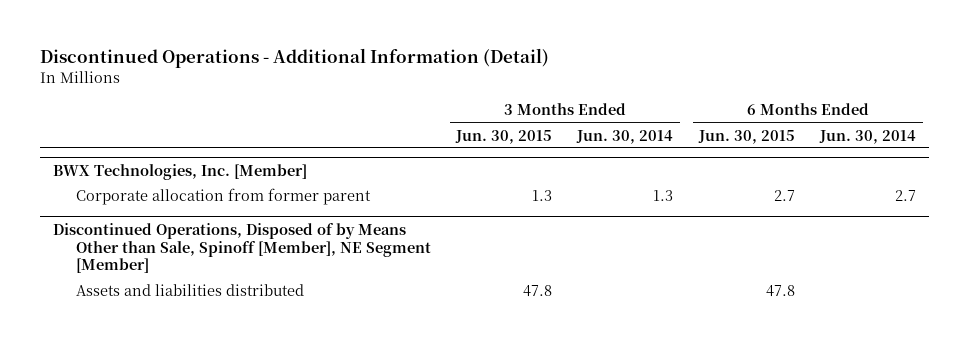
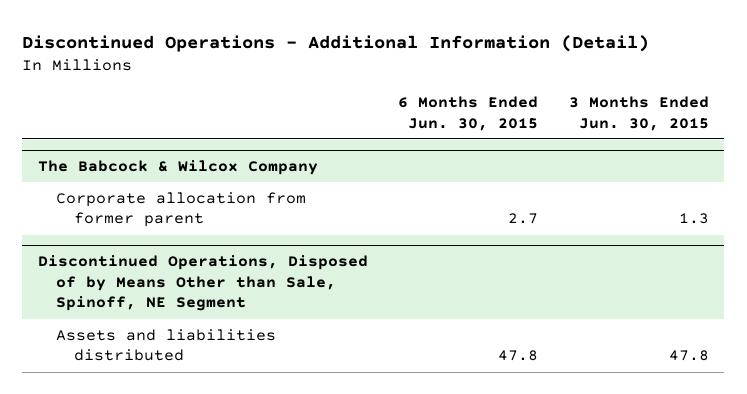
- | 3 Months Ended Jun. 30, 2015 | 3 Months Ended Jun. 30, 2014 | 6 Months Ended Jun. 30, 2015 | 6 Months Ended Jun. 30, 2014
+ | 6 Months Ended Jun. 30, 2015 | 3 Months Ended Jun. 30, 2015
- BWX Technologies, Inc. [Member]
+ The Babcock & Wilcox Company
- Discontinued Operations, Disposed of by Means Other than Sale, Spinoff [Member], NE Segment [Member]
+ Discontinued Operations, Disposed of by Means Other than Sale, Spinoff, NE Segment

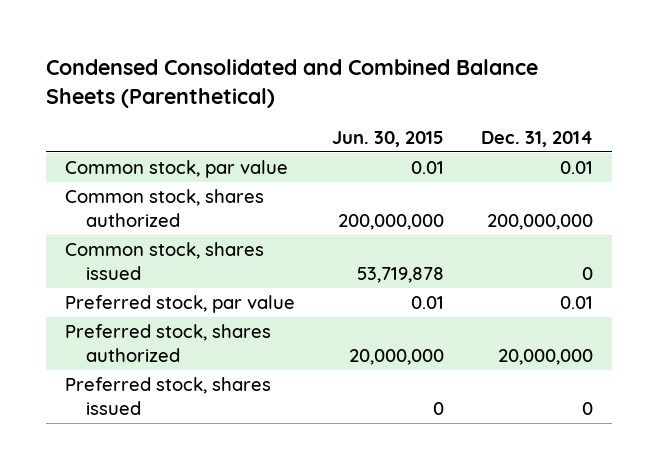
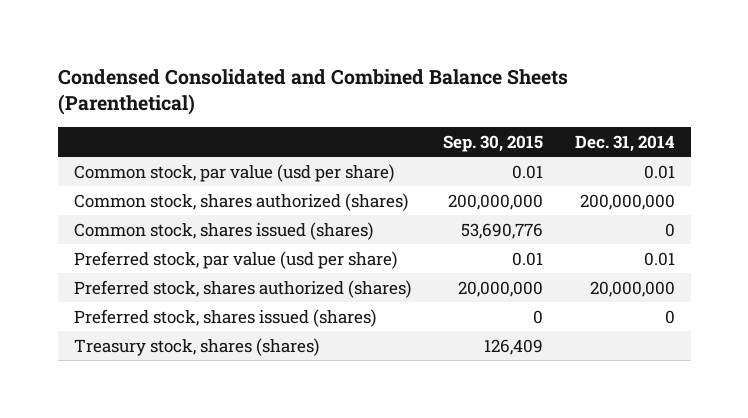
- | Jun. 30, 2015 | Dec. 31, 2014
+ | Sep. 30, 2015 | Dec. 31, 2014
- Common stock, par value | 0.01 | 0.01
- Common stock, shares authorized | 200,000,000 | 200,000,000
- Common stock, shares issued | 53,719,878 | 0
- Preferred stock, par value | 0.01 | 0.01
- Preferred stock, shares authorized | 20,000,000 | 20,000,000
- Preferred stock, shares issued | 0 | 0
+ Common stock, par value (usd per share) | 0.01 | 0.01
+ Common stock, shares authorized (shares) | 200,000,000 | 200,000,000
+ Common stock, shares issued (shares) | 53,690,776 | 0
+ Preferred stock, par value (usd per share) | 0.01 | 0.01
+ Preferred stock, shares authorized (shares) | 20,000,000 | 20,000,000
+ Preferred stock, shares issued (shares) | 0 | 0
+ Treasury stock, shares (shares) | 126,409 |

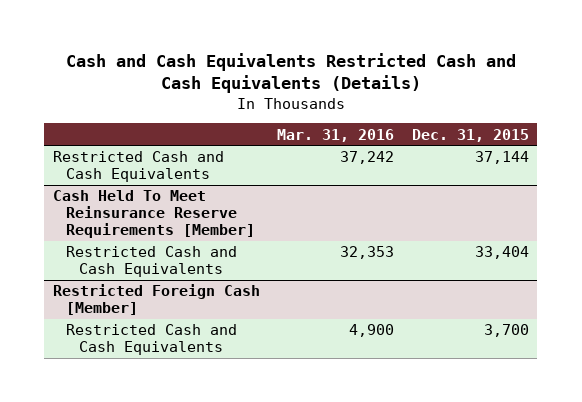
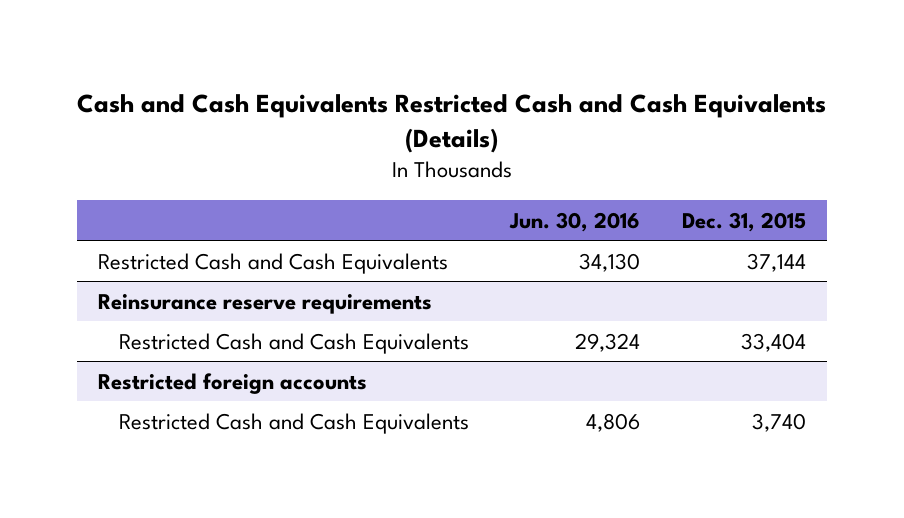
- | Mar. 31, 2016 | Dec. 31, 2015
+ | Jun. 30, 2016 | Dec. 31, 2015
- Cash Held To Meet Reinsurance Reserve Requirements [Member]
+ Reinsurance reserve requirements
- Restricted Foreign Cash [Member]
- Restricted Cash and Cash Equivalents | 4,900 | 3,700
+ Restricted foreign accounts
+ Restricted Cash and Cash Equivalents | 4,806 | 3,740

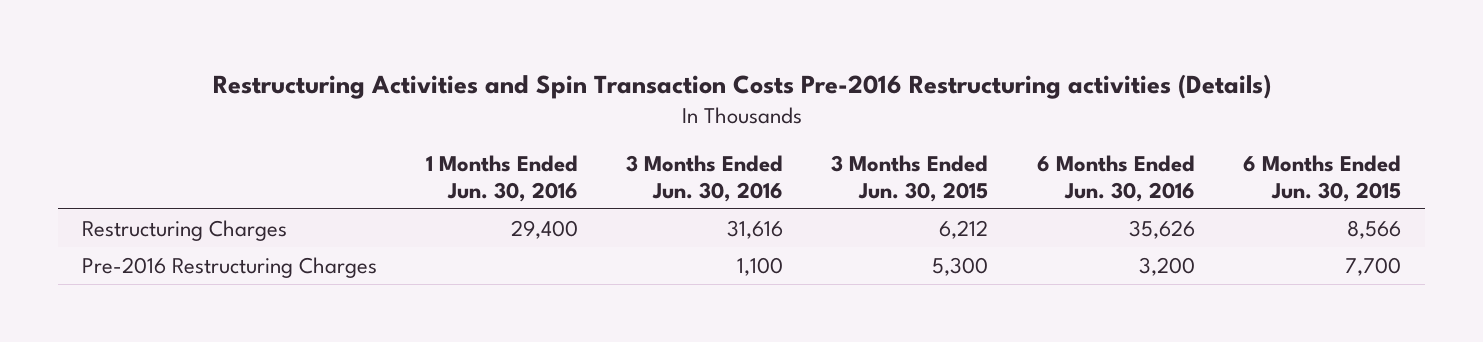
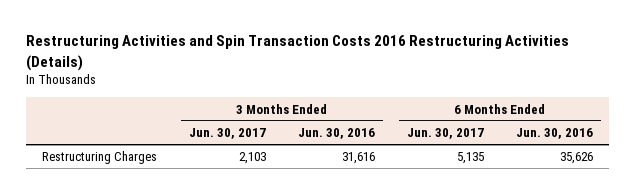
- Restructuring Activities and Spin Transaction Costs Pre-2016 Restructuring activities (Details)
+ Restructuring Activities and Spin Transaction Costs 2016 Restructuring Activities (Details)
- | 1 Months Ended Jun. 30, 2016 | 3 Months Ended Jun. 30, 2016 | 3 Months Ended Jun. 30, 2015 | 6 Months Ended Jun. 30, 2016 | 6 Months Ended Jun. 30, 2015
+ | 3 Months Ended Jun. 30, 2017 | 3 Months Ended Jun. 30, 2016 | 6 Months Ended Jun. 30, 2017 | 6 Months Ended Jun. 30, 2016
- Pre-2016 Restructuring Charges | | 1,100 | 5,300 | 3,200 | 7,700

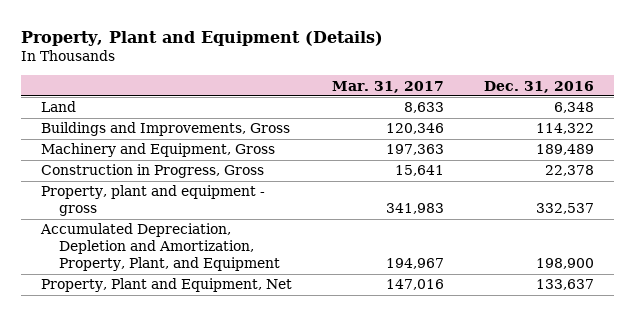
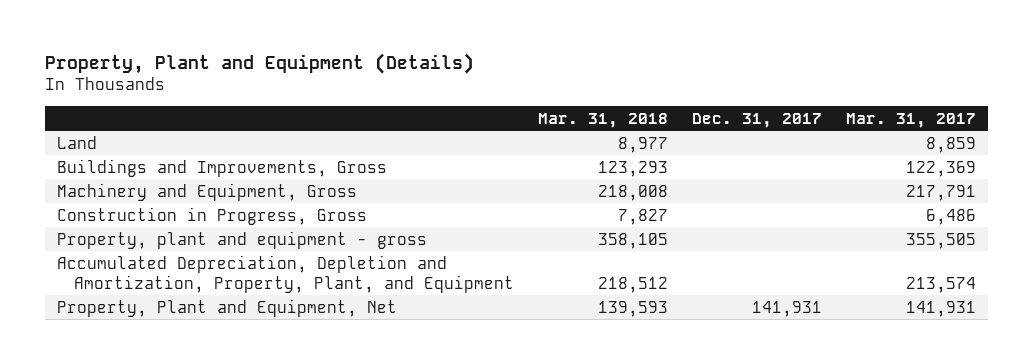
- | Mar. 31, 2017 | Dec. 31, 2016
+ | Mar. 31, 2018 | Dec. 31, 2017 | Mar. 31, 2017
- Land | 8,633 | 6,348
- Buildings and Improvements, Gross | 120,346 | 114,322
- Machinery and Equipment, Gross | 197,363 | 189,489
- Construction in Progress, Gross | 15,641 | 22,378
- Property, plant and equipment - gross | 341,983 | 332,537
- Accumulated Depreciation, Depletion and Amortization, Property, Plant, and Equipment | 194,967 | 198,900
- Property, Plant and Equipment, Net | 147,016 | 133,637
+ Land | 8,977 | | 8,859
+ Buildings and Improvements, Gross | 123,293 | | 122,369
+ Machinery and Equipment, Gross | 218,008 | | 217,791
+ Construction in Progress, Gross | 7,827 | | 6,486
+ Property, plant and equipment - gross | 358,105 | | 355,505
+ Accumulated Depreciation, Depletion and Amortization, Property, Plant, and Equipment | 218,512 | | 213,574
+ Property, Plant and Equipment, Net | 139,593 | 141,931 | 141,931

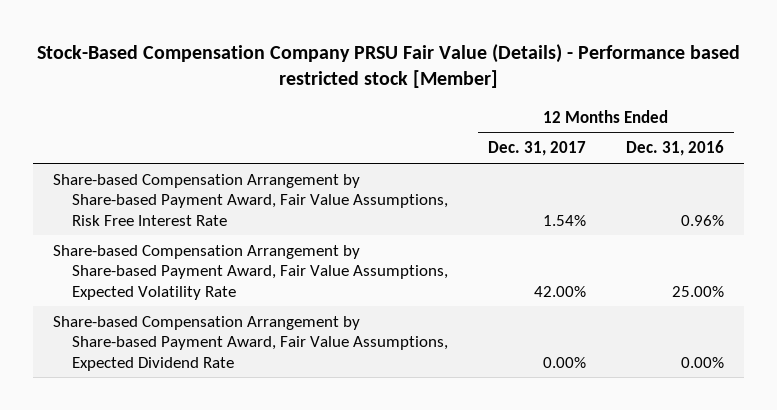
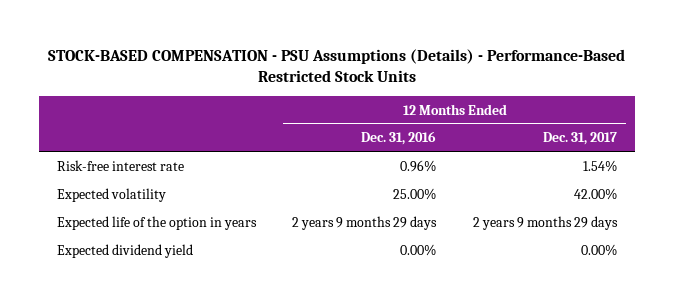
- Stock-Based Compensation Company PRSU Fair Value (Details) - Performance based restricted stock [Member]
+ STOCK-BASED COMPENSATION - PSU Assumptions (Details) - Performance-Based Restricted Stock Units
- | 12 Months Ended Dec. 31, 2017 | 12 Months Ended Dec. 31, 2016
+ | 12 Months Ended Dec. 31, 2016 | 12 Months Ended Dec. 31, 2017
- Share-based Compensation Arrangement by Share-based Payment Award, Fair Value Assumptions, Risk Free Interest Rate | 1.54% | 0.96%
- Share-based Compensation Arrangement by Share-based Payment Award, Fair Value Assumptions, Expected Volatility Rate | 42.00% | 25.00%
- Share-based Compensation Arrangement by Share-based Payment Award, Fair Value Assumptions, Expected Dividend Rate | 0.00% | 0.00%
+ Risk-free interest rate | 0.96% | 1.54%
+ Expected volatility | 25.00% | 42.00%
+ Expected life of the option in years | 2 years 9 months 29 days | 2 years 9 months 29 days
+ Expected dividend yield | 0.00% | 0.00%

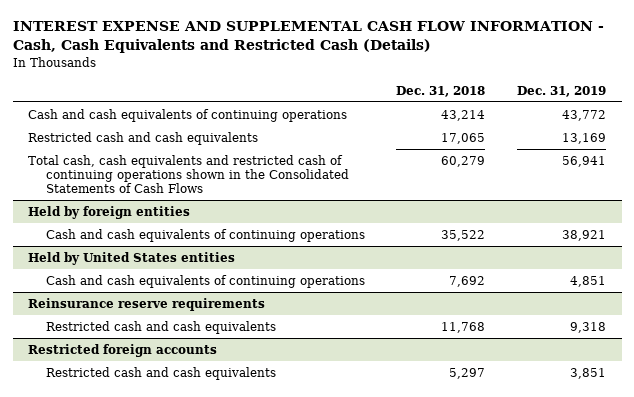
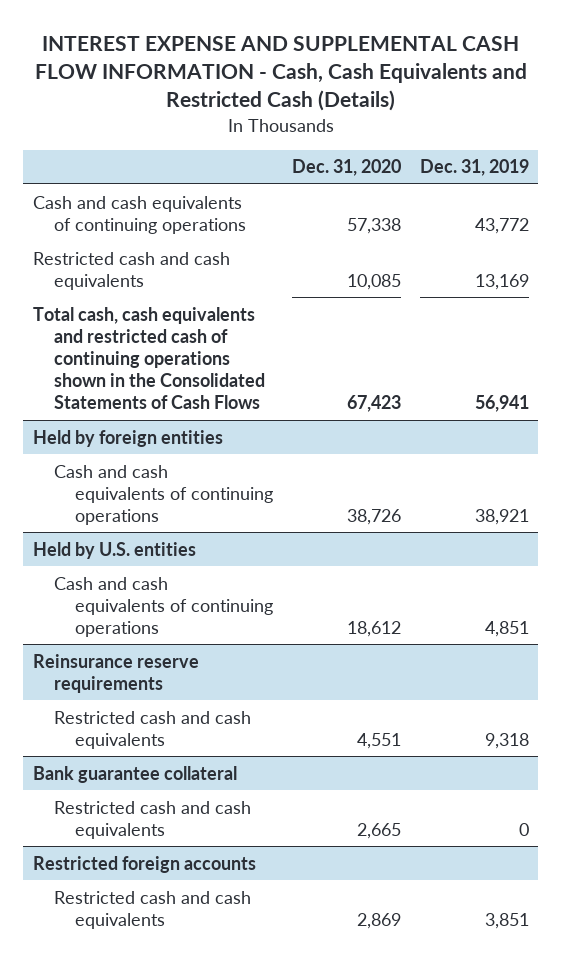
- | Dec. 31, 2018 | Dec. 31, 2019
+ | Dec. 31, 2020 | Dec. 31, 2019
- Held by United States entities
+ Held by U.S. entities
+ Bank guarantee collateral
+ Restricted cash and cash equivalents | 2,665 | 0

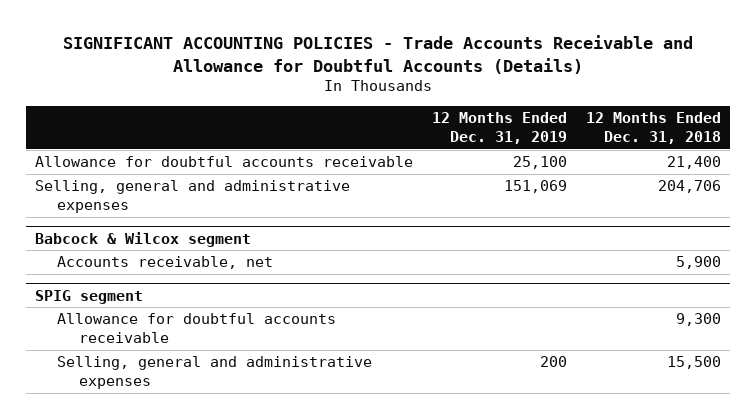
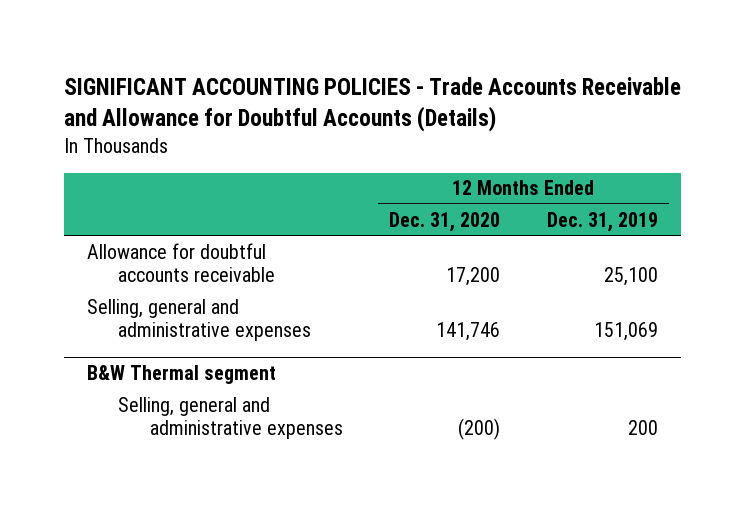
- | 12 Months Ended Dec. 31, 2019 | 12 Months Ended Dec. 31, 2018
+ | 12 Months Ended Dec. 31, 2020 | 12 Months Ended Dec. 31, 2019
- Babcock & Wilcox segment
- Accounts receivable, net | | 5,900
- SPIG segment
- Allowance for doubtful accounts receivable | | 9,300
+ B&W Thermal segment

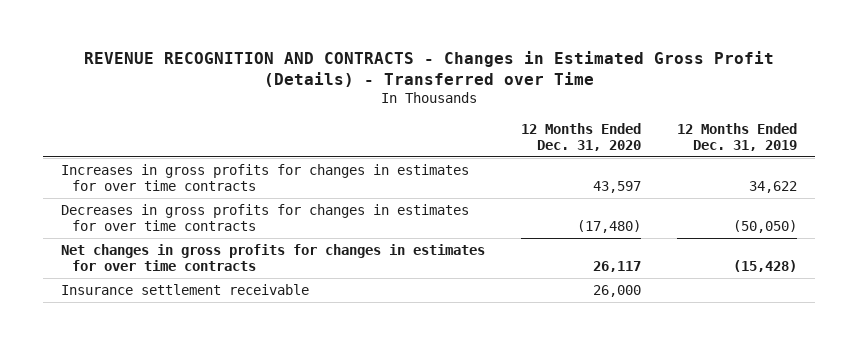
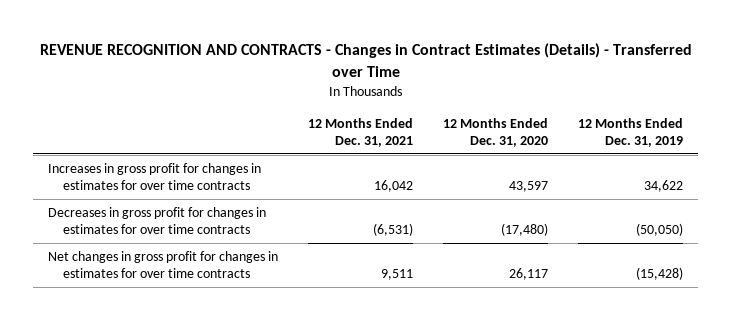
- REVENUE RECOGNITION AND CONTRACTS - Changes in Estimated Gross Profit (Details) - Transferred over Time
+ REVENUE RECOGNITION AND CONTRACTS - Changes in Contract Estimates (Details) - Transferred over Time
- | 12 Months Ended Dec. 31, 2020 | 12 Months Ended Dec. 31, 2019
+ | 12 Months Ended Dec. 31, 2021 | 12 Months Ended Dec. 31, 2020 | 12 Months Ended Dec. 31, 2019
- Increases in gross profits for changes in estimates for over time contracts | 43,597 | 34,622
- Decreases in gross profits for changes in estimates for over time contracts | (17,480) | (50,050)
- Net changes in gross profits for changes in estimates for over time contracts | 26,117 | (15,428)
- Insurance settlement receivable | 26,000 |
+ Increases in gross profit for changes in estimates for over time contracts | 16,042 | 43,597 | 34,622
+ Decreases in gross profit for changes in estimates for over time contracts | (6,531) | (17,480) | (50,050)
+ Net changes in gross profit for changes in estimates for over time contracts | 9,511 | 26,117 | (15,428)

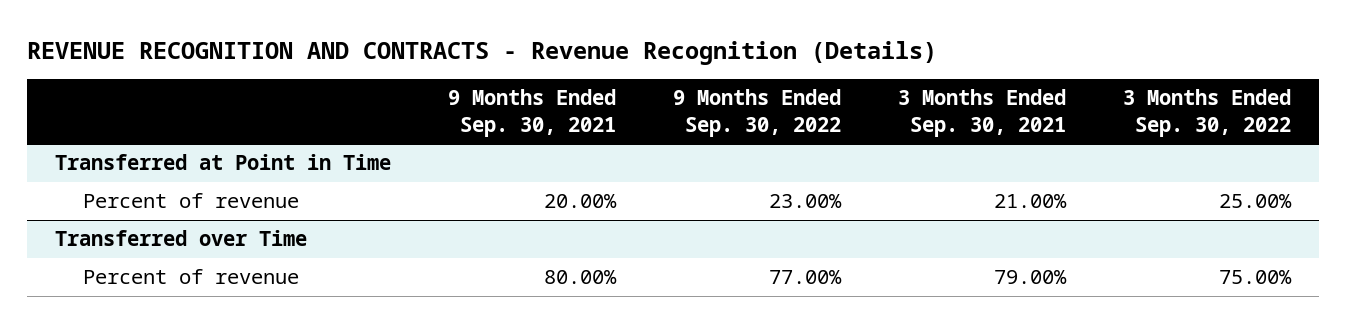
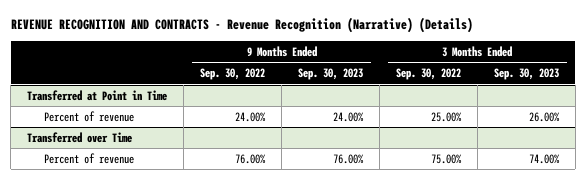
- REVENUE RECOGNITION AND CONTRACTS - Revenue Recognition (Details)
+ REVENUE RECOGNITION AND CONTRACTS - Revenue Recognition (Narrative) (Details)
- | 9 Months Ended Sep. 30, 2021 | 9 Months Ended Sep. 30, 2022 | 3 Months Ended Sep. 30, 2021 | 3 Months Ended Sep. 30, 2022
+ | 9 Months Ended Sep. 30, 2022 | 9 Months Ended Sep. 30, 2023 | 3 Months Ended Sep. 30, 2022 | 3 Months Ended Sep. 30, 2023
@ Transferred at Point in Time
- Percent of revenue | 20.00% | 23.00% | 21.00% | 25.00%
+ Percent of revenue | 24.00% | 24.00% | 25.00% | 26.00%
@ Transferred over Time
- Percent of revenue | 80.00% | 77.00% | 79.00% | 75.00%
+ Percent of revenue | 76.00% | 76.00% | 75.00% | 74.00%

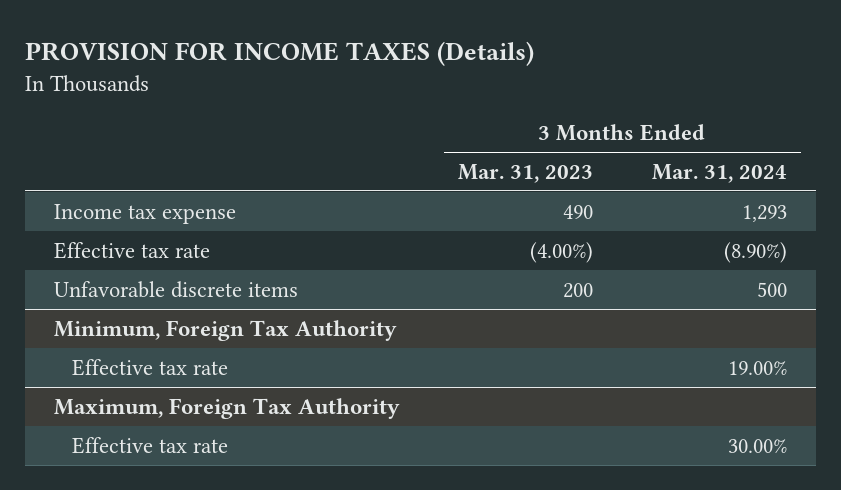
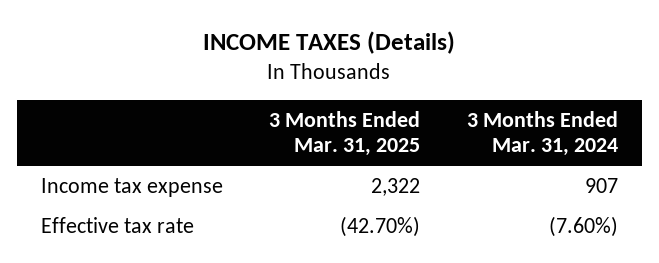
- PROVISION FOR INCOME TAXES (Details)
+ INCOME TAXES (Details)
- | 3 Months Ended Mar. 31, 2023 | 3 Months Ended Mar. 31, 2024
+ | 3 Months Ended Mar. 31, 2025 | 3 Months Ended Mar. 31, 2024
- Income tax expense | 490 | 1,293
- Effective tax rate | (4.00%) | (8.90%)
- Unfavorable discrete items | 200 | 500
- Minimum, Foreign Tax Authority
- Effective tax rate | | 19.00%
- Maximum, Foreign Tax Authority
- Effective tax rate | | 30.00%
+ Income tax expense | 2,322 | 907
+ Effective tax rate | (42.70%) | (7.60%)

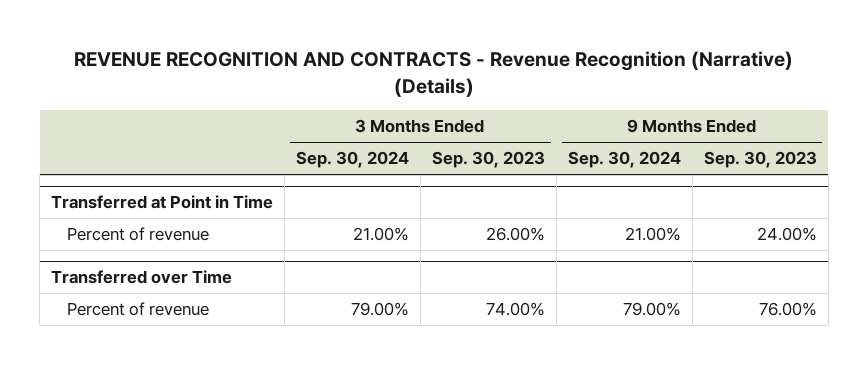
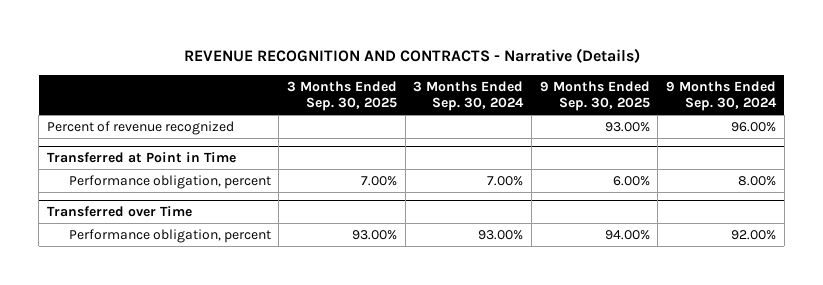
- REVENUE RECOGNITION AND CONTRACTS - Revenue Recognition (Narrative) (Details)
+ REVENUE RECOGNITION AND CONTRACTS - Narrative (Details)
- | 3 Months Ended Sep. 30, 2024 | 3 Months Ended Sep. 30, 2023 | 9 Months Ended Sep. 30, 2024 | 9 Months Ended Sep. 30, 2023
+ | 3 Months Ended Sep. 30, 2025 | 3 Months Ended Sep. 30, 2024 | 9 Months Ended Sep. 30, 2025 | 9 Months Ended Sep. 30, 2024
+ Percent of revenue recognized | | | 93.00% | 96.00%
@ Transferred at Point in Time
- Percent of revenue | 21.00% | 26.00% | 21.00% | 24.00%
+ Performance obligation, percent | 7.00% | 7.00% | 6.00% | 8.00%
@ Transferred over Time
- Percent of revenue | 79.00% | 74.00% | 79.00% | 76.00%
+ Performance obligation, percent | 93.00% | 93.00% | 94.00% | 92.00%

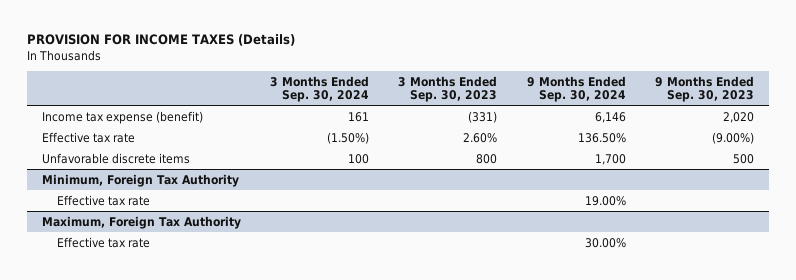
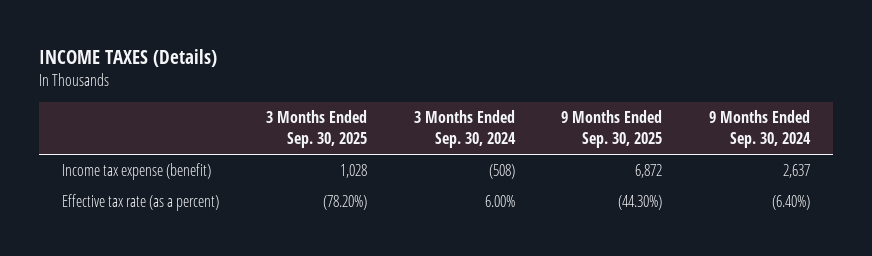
- PROVISION FOR INCOME TAXES (Details)
+ INCOME TAXES (Details)
- | 3 Months Ended Sep. 30, 2024 | 3 Months Ended Sep. 30, 2023 | 9 Months Ended Sep. 30, 2024 | 9 Months Ended Sep. 30, 2023
+ | 3 Months Ended Sep. 30, 2025 | 3 Months Ended Sep. 30, 2024 | 9 Months Ended Sep. 30, 2025 | 9 Months Ended Sep. 30, 2024
- Income tax expense (benefit) | 161 | (331) | 6,146 | 2,020
- Effective tax rate | (1.50%) | 2.60% | 136.50% | (9.00%)
- Unfavorable discrete items | 100 | 800 | 1,700 | 500
- Minimum, Foreign Tax Authority
- Effective tax rate | | | 19.00% |
- Maximum, Foreign Tax Authority
- Effective tax rate | | | 30.00% |
+ Income tax expense (benefit) | 1,028 | (508) | 6,872 | 2,637
+ Effective tax rate (as a percent) | (78.20%) | 6.00% | (44.30%) | (6.40%)

